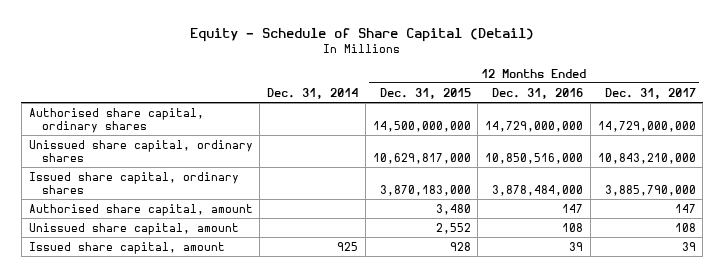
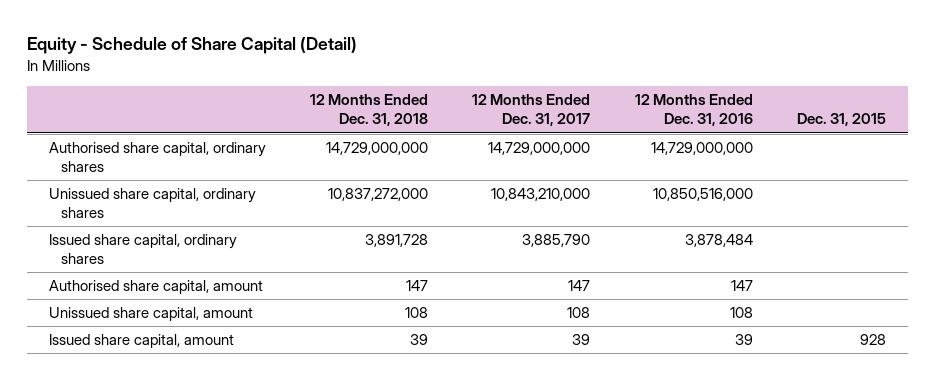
- | Dec. 31, 2014 | 12 Months Ended Dec. 31, 2015 | 12 Months Ended Dec. 31, 2016 | 12 Months Ended Dec. 31, 2017
+ | 12 Months Ended Dec. 31, 2018 | 12 Months Ended Dec. 31, 2017 | 12 Months Ended Dec. 31, 2016 | Dec. 31, 2015
- Issued share capital, ordinary shares | | 3,870,183,000 | 3,878,484,000 | 3,885,790,000
+ Issued share capital, ordinary shares | 3,891,728 | 3,885,790 | 3,878,484 |

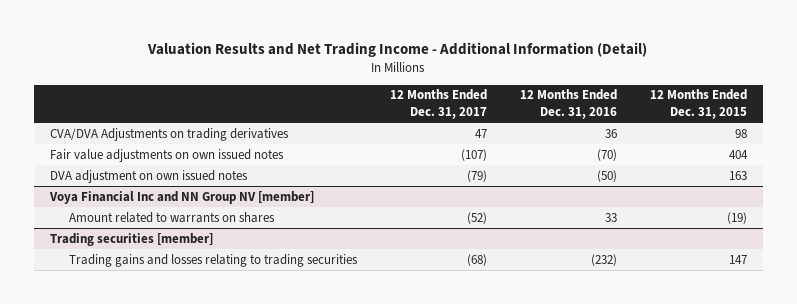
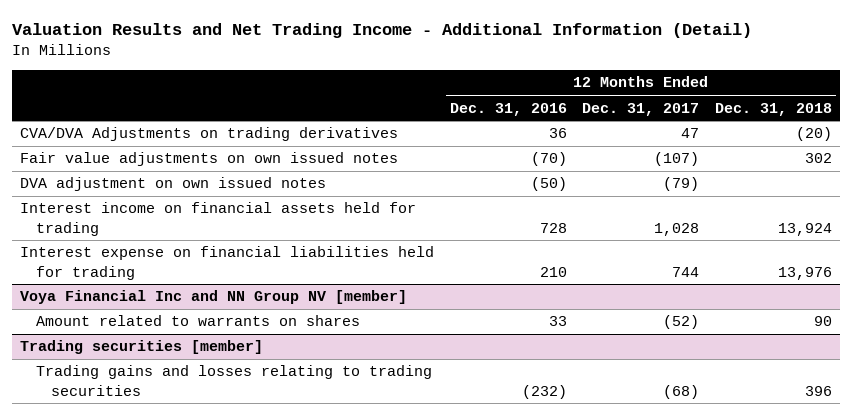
- | 12 Months Ended Dec. 31, 2017 | 12 Months Ended Dec. 31, 2016 | 12 Months Ended Dec. 31, 2015
+ | 12 Months Ended Dec. 31, 2016 | 12 Months Ended Dec. 31, 2017 | 12 Months Ended Dec. 31, 2018
+ Interest income on financial assets held for trading | 728 | 1,028 | 13,924
+ Interest expense on financial liabilities held for trading | 210 | 744 | 13,976

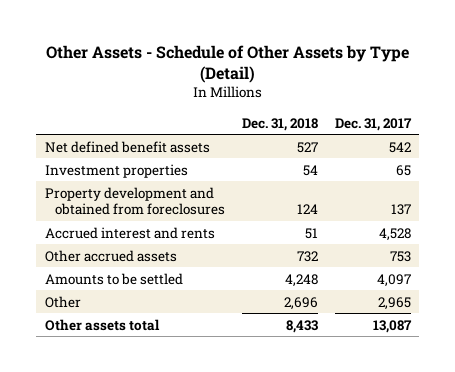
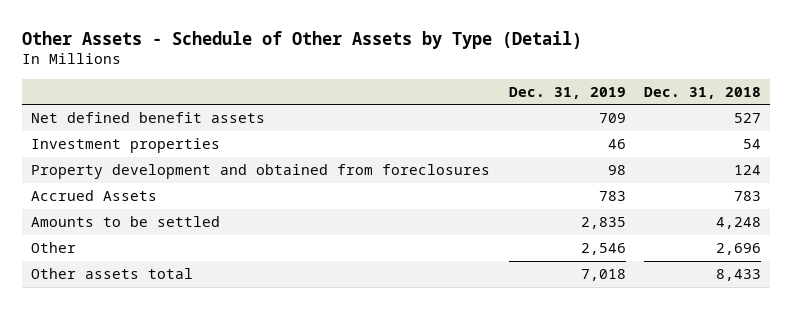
- | Dec. 31, 2018 | Dec. 31, 2017
+ | Dec. 31, 2019 | Dec. 31, 2018
- Accrued interest and rents | 51 | 4,528
- Other accrued assets | 732 | 753
+ Accrued Assets | 783 | 783

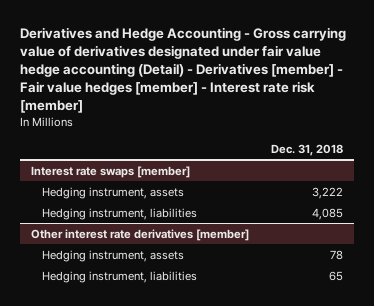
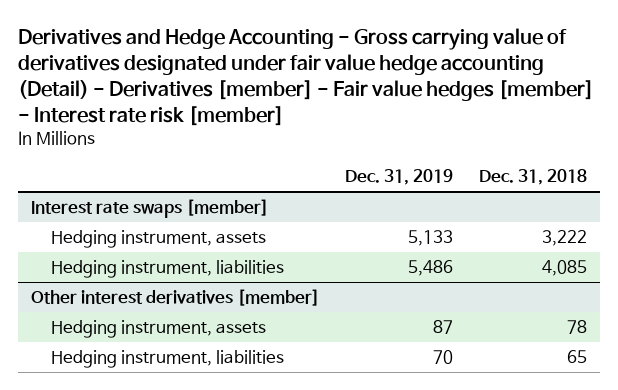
- | Dec. 31, 2018
+ | Dec. 31, 2019 | Dec. 31, 2018
- Other interest rate derivatives [member]
+ Other interest derivatives [member]

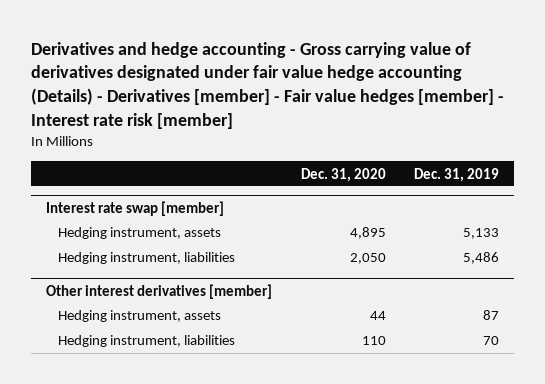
- Derivatives and Hedge Accounting - Gross carrying value of derivatives designated under fair value hedge accounting (Detail) - Derivatives [member] - Fair value hedges [member] - Interest rate risk [member]
+ Derivatives and hedge accounting - Gross carrying value of derivatives designated under fair value hedge accounting (Details) - Derivatives [member] - Fair value hedges [member] - Interest rate risk [member]
- | Dec. 31, 2019 | Dec. 31, 2018
+ | Dec. 31, 2020 | Dec. 31, 2019
- Interest rate swaps [member]
+ Interest rate swap [member]

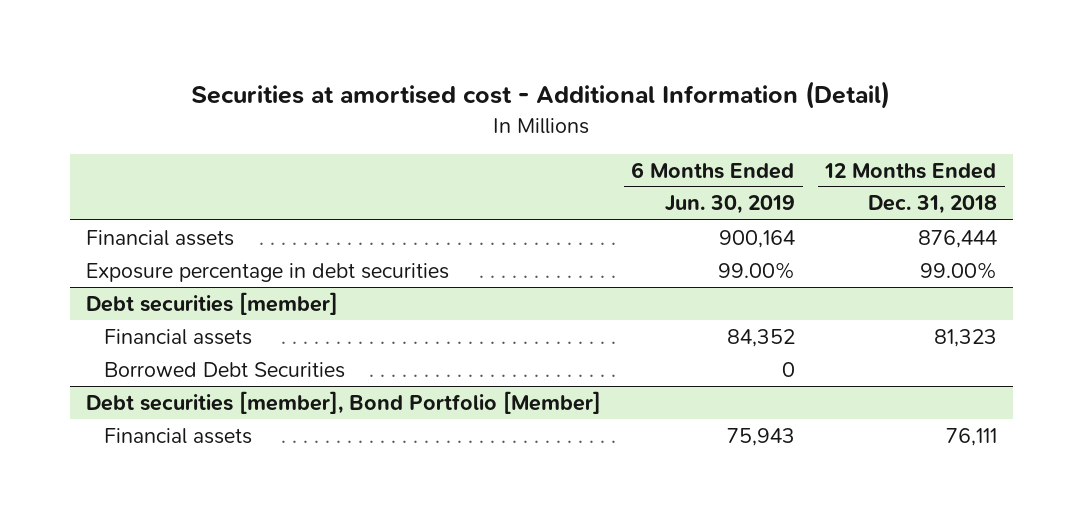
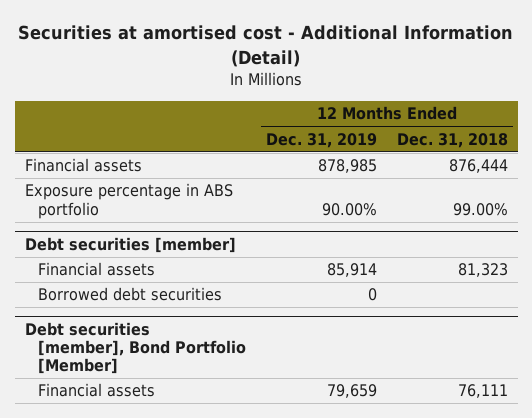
- | 6 Months Ended Jun. 30, 2019 | 12 Months Ended Dec. 31, 2018
+ | 12 Months Ended Dec. 31, 2019 | 12 Months Ended Dec. 31, 2018
- Exposure percentage in debt securities | 99.00% | 99.00%
+ Exposure percentage in ABS portfolio | 90.00% | 99.00%
@ Debt securities [member]
- Borrowed Debt Securities | 0 |
+ Borrowed debt securities | 0 |

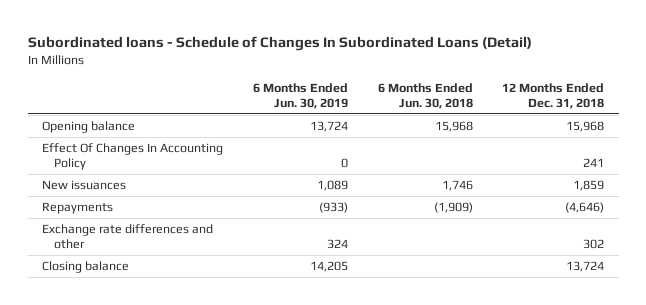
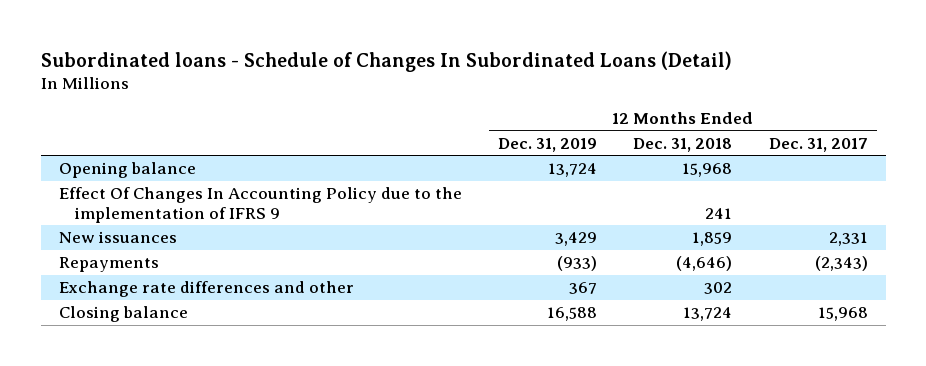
- | 6 Months Ended Jun. 30, 2019 | 6 Months Ended Jun. 30, 2018 | 12 Months Ended Dec. 31, 2018
+ | 12 Months Ended Dec. 31, 2019 | 12 Months Ended Dec. 31, 2018 | 12 Months Ended Dec. 31, 2017
- Effect Of Changes In Accounting Policy | 0 | | 241
+ Effect Of Changes In Accounting Policy due to the implementation of IFRS 9 | | 241 |

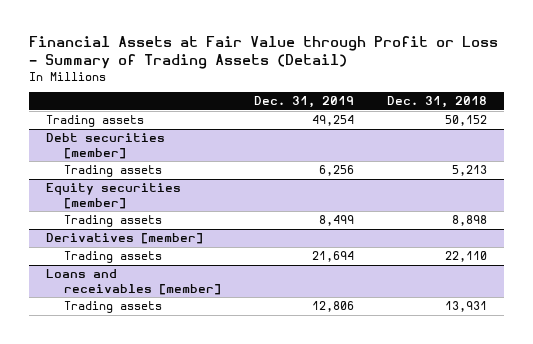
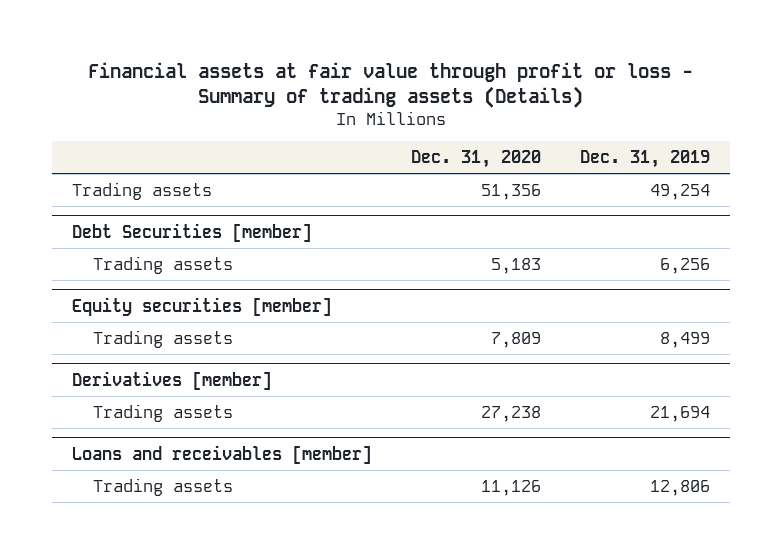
- Financial Assets at Fair Value through Profit or Loss - Summary of Trading Assets (Detail)
+ Financial assets at fair value through profit or loss - Summary of trading assets (Details)
- | Dec. 31, 2019 | Dec. 31, 2018
+ | Dec. 31, 2020 | Dec. 31, 2019
- Debt securities [member]
+ Debt Securities [member]

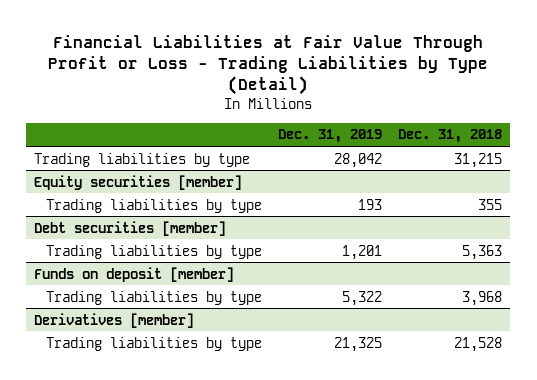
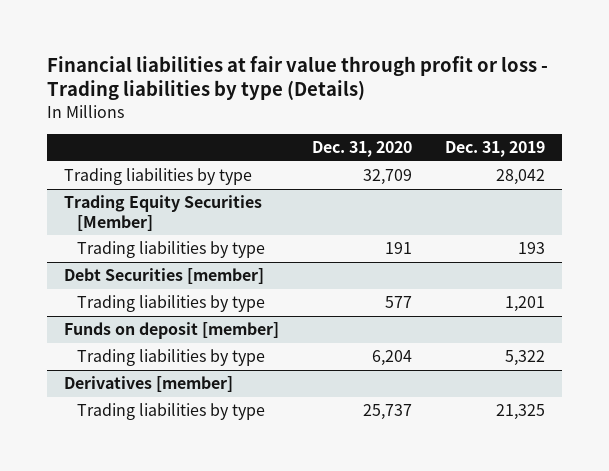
- Financial Liabilities at Fair Value Through Profit or Loss - Trading Liabilities by Type (Detail)
+ Financial liabilities at fair value through profit or loss - Trading liabilities by type (Details)
- | Dec. 31, 2019 | Dec. 31, 2018
+ | Dec. 31, 2020 | Dec. 31, 2019
- Equity securities [member]
+ Trading Equity Securities [Member]
- Debt securities [member]
+ Debt Securities [member]

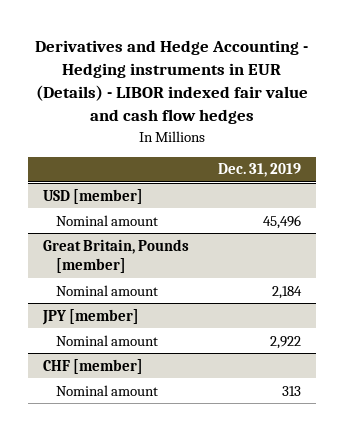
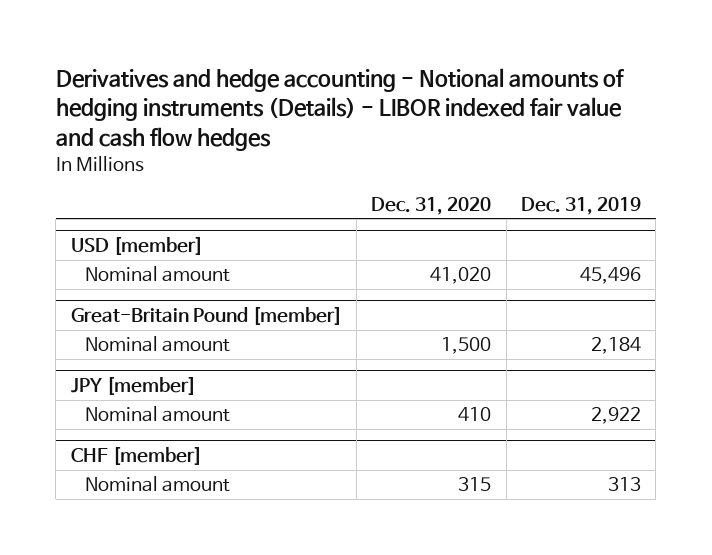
- Derivatives and Hedge Accounting - Hedging instruments in EUR (Details) - LIBOR indexed fair value and cash flow hedges
+ Derivatives and hedge accounting - Notional amounts of hedging instruments (Details) - LIBOR indexed fair value and cash flow hedges
- | Dec. 31, 2019
+ | Dec. 31, 2020 | Dec. 31, 2019
- Great Britain, Pounds [member]
+ Great-Britain Pound [member]

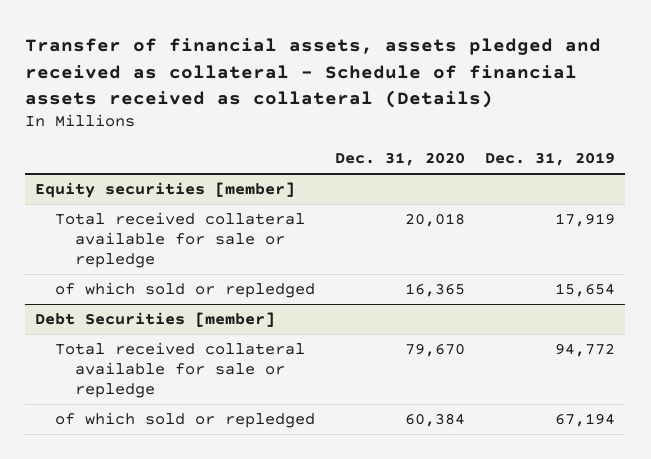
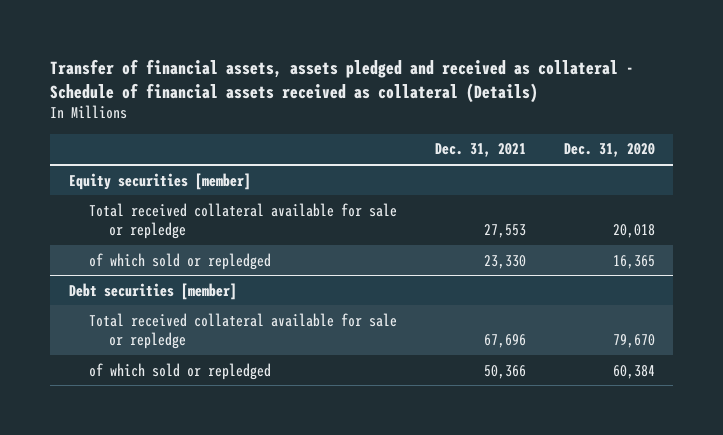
- | Dec. 31, 2020 | Dec. 31, 2019
+ | Dec. 31, 2021 | Dec. 31, 2020
- Debt Securities [member]
+ Debt securities [member]

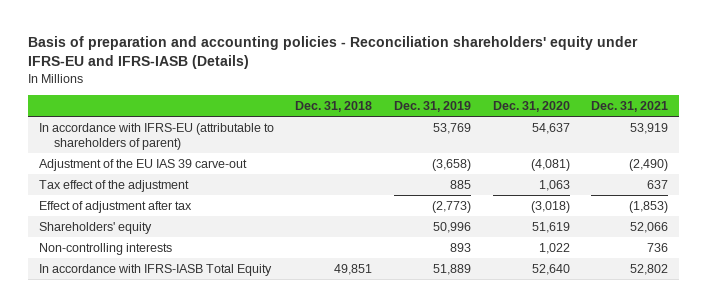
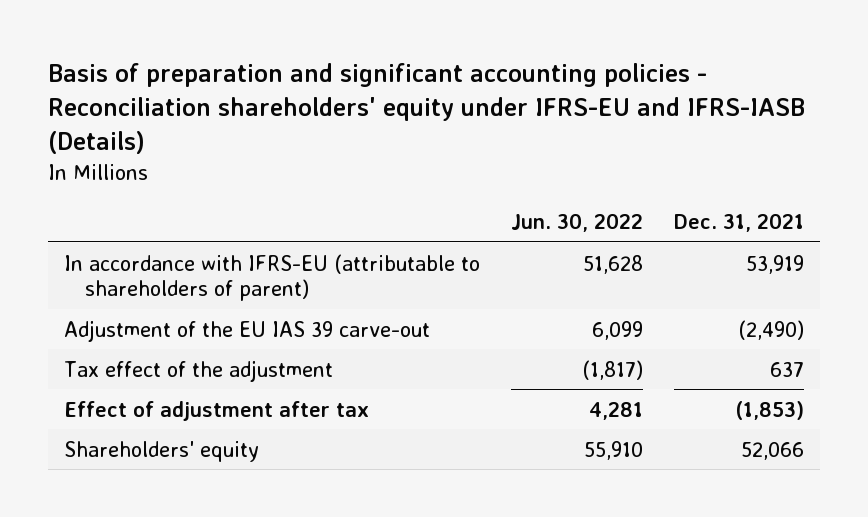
- Basis of preparation and accounting policies - Reconciliation shareholders' equity under IFRS-EU and IFRS-IASB (Details)
+ Basis of preparation and significant accounting policies - Reconciliation shareholders' equity under IFRS-EU and IFRS-IASB (Details)
- | Dec. 31, 2018 | Dec. 31, 2019 | Dec. 31, 2020 | Dec. 31, 2021
+ | Jun. 30, 2022 | Dec. 31, 2021
- Non-controlling interests | | 893 | 1,022 | 736
- In accordance with IFRS-IASB Total Equity | 49,851 | 51,889 | 52,640 | 52,802

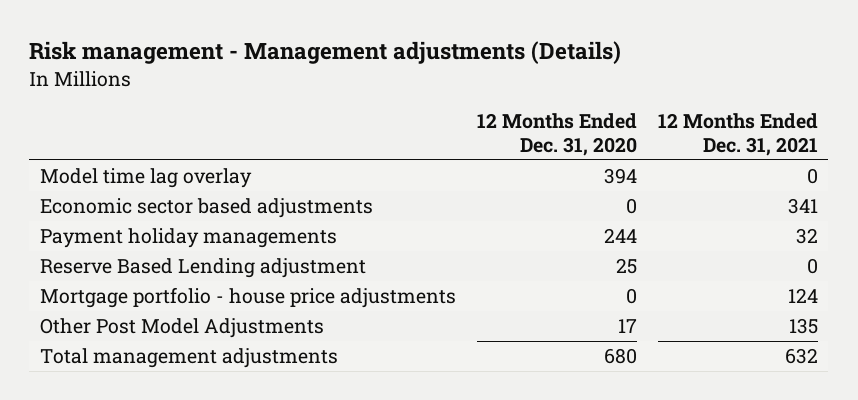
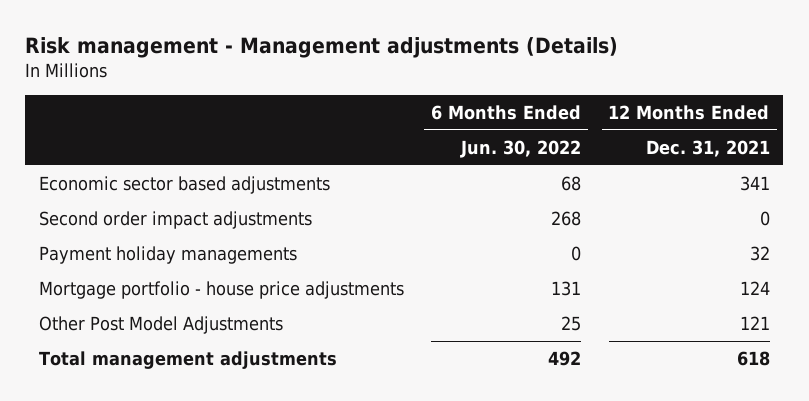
- | 12 Months Ended Dec. 31, 2020 | 12 Months Ended Dec. 31, 2021
+ | 6 Months Ended Jun. 30, 2022 | 12 Months Ended Dec. 31, 2021
- Model time lag overlay | 394 | 0
+ Second order impact adjustments | 268 | 0
- Reserve Based Lending adjustment | 25 | 0
- Other Post Model Adjustments | 17 | 135
- Total management adjustments | 680 | 632
+ Other Post Model Adjustments | 25 | 121
+ Total management adjustments | 492 | 618

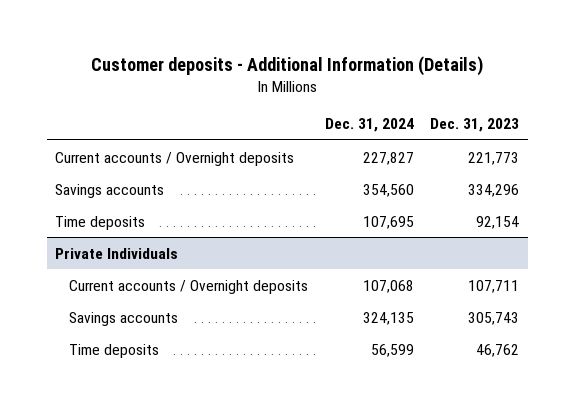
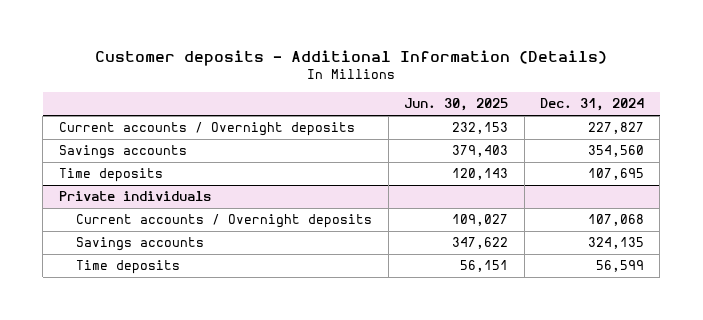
- | Dec. 31, 2024 | Dec. 31, 2023
+ | Jun. 30, 2025 | Dec. 31, 2024
- Private Individuals
+ Private individuals

